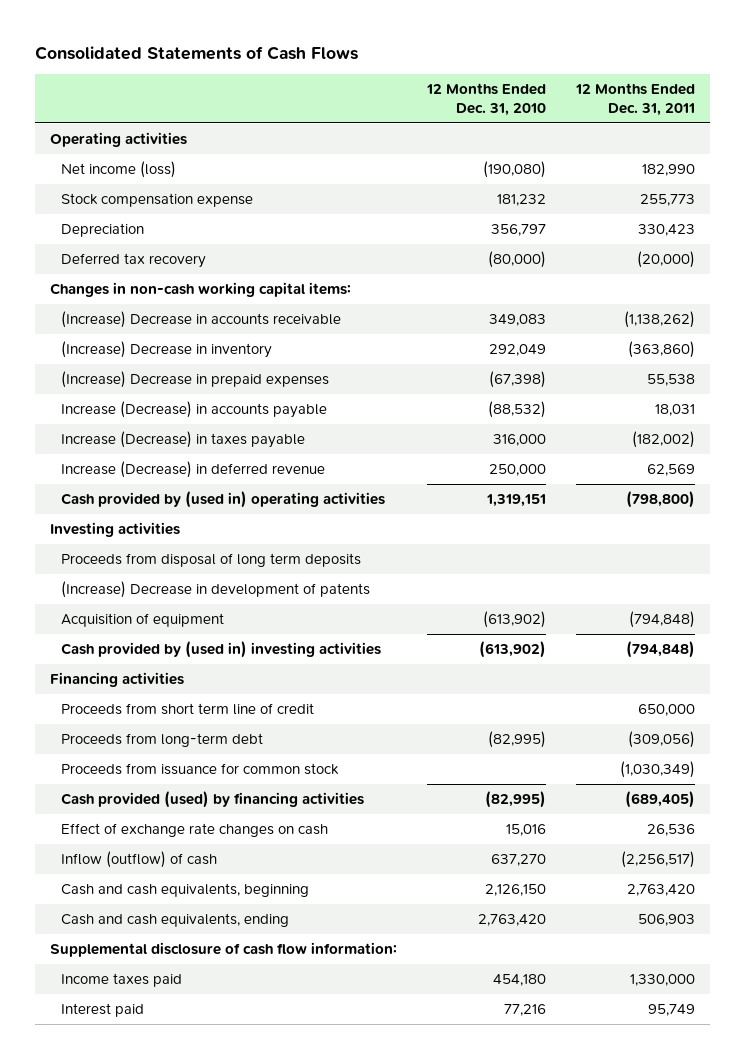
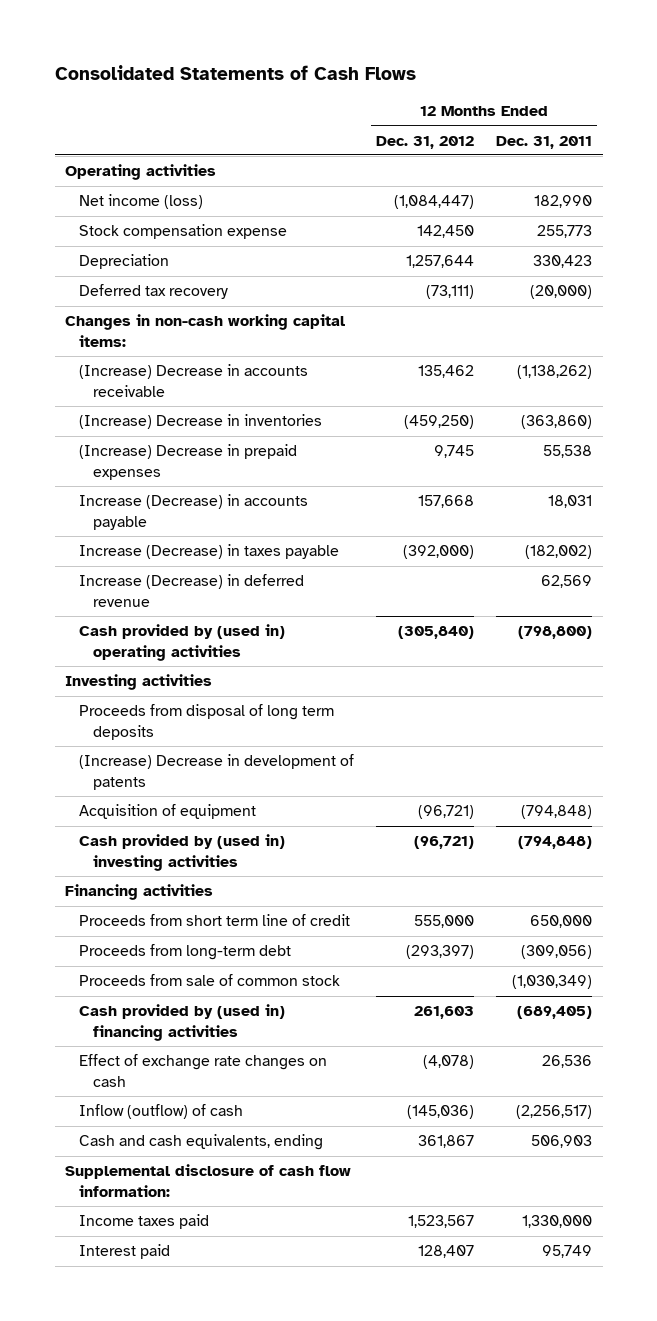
- | 12 Months Ended Dec. 31, 2010 | 12 Months Ended Dec. 31, 2011
+ | 12 Months Ended Dec. 31, 2012 | 12 Months Ended Dec. 31, 2011
- (Increase) Decrease in inventory | 292,049 | (363,860)
+ (Increase) Decrease in inventories | (459,250) | (363,860)
- Proceeds from issuance for common stock | | (1,030,349)
- Cash provided (used) by financing activities | (82,995) | (689,405)
+ Proceeds from sale of common stock | | (1,030,349)
+ Cash provided by (used in) financing activities | 261,603 | (689,405)
- Cash and cash equivalents, beginning | 2,126,150 | 2,763,420

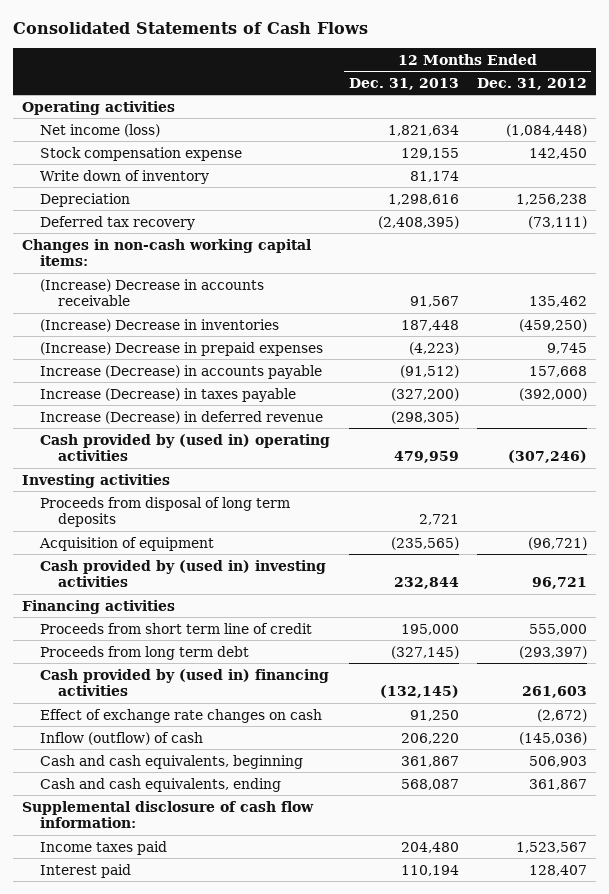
- | 12 Months Ended Dec. 31, 2012 | 12 Months Ended Dec. 31, 2011
+ | 12 Months Ended Dec. 31, 2013 | 12 Months Ended Dec. 31, 2012
- Net income (loss) | (1,084,447) | 182,990
+ Net income (loss) | 1,821,634 | (1,084,448)
- Depreciation | 1,257,644 | 330,423
+ Write down of inventory | 81,174 |
+ Depreciation | 1,298,616 | 1,256,238
- Cash provided by (used in) operating activities | (305,840) | (798,800)
+ Cash provided by (used in) operating activities | 479,959 | (307,246)
- (Increase) Decrease in development of patents
- Cash provided by (used in) investing activities | (96,721) | (794,848)
+ Cash provided by (used in) investing activities | 232,844 | 96,721
- Proceeds from long-term debt | (293,397) | (309,056)
- Proceeds from sale of common stock | | (1,030,349)
+ Proceeds from long term debt | (327,145) | (293,397)
- Effect of exchange rate changes on cash | (4,078) | 26,536
+ Effect of exchange rate changes on cash | 91,250 | (2,672)
+ Cash and cash equivalents, beginning | 361,867 | 506,903

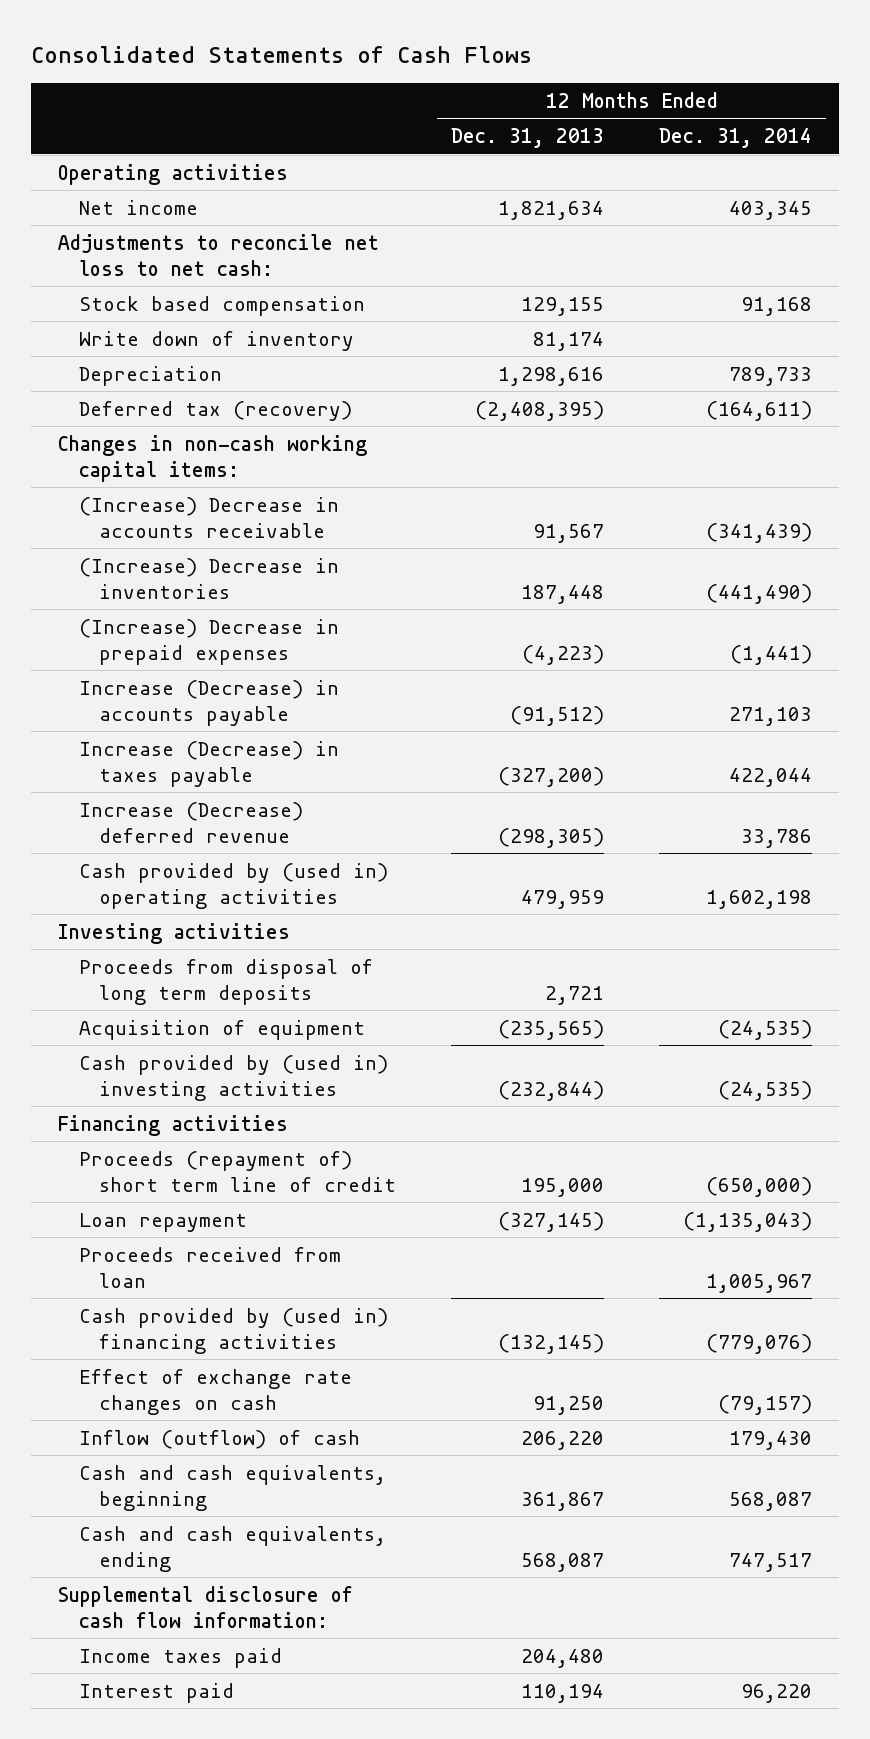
- | 12 Months Ended Dec. 31, 2013 | 12 Months Ended Dec. 31, 2012
+ | 12 Months Ended Dec. 31, 2013 | 12 Months Ended Dec. 31, 2014
- Net income (loss) | 1,821,634 | (1,084,448)
- Stock compensation expense | 129,155 | 142,450
+ Net income | 1,821,634 | 403,345
+ Adjustments to reconcile net loss to net cash:
+ Stock based compensation | 129,155 | 91,168
- Deferred tax recovery | (2,408,395) | (73,111)
+ Deferred tax (recovery) | (2,408,395) | (164,611)
- Increase (Decrease) in deferred revenue | (298,305) |
+ Increase (Decrease) deferred revenue | (298,305) | 33,786
- Cash provided by (used in) investing activities | 232,844 | 96,721
+ Cash provided by (used in) investing activities | (232,844) | (24,535)
- Proceeds from short term line of credit | 195,000 | 555,000
- Proceeds from long term debt | (327,145) | (293,397)
+ Proceeds (repayment of) short term line of credit | 195,000 | (650,000)
+ Loan repayment | (327,145) | (1,135,043)
+ Proceeds received from loan | | 1,005,967

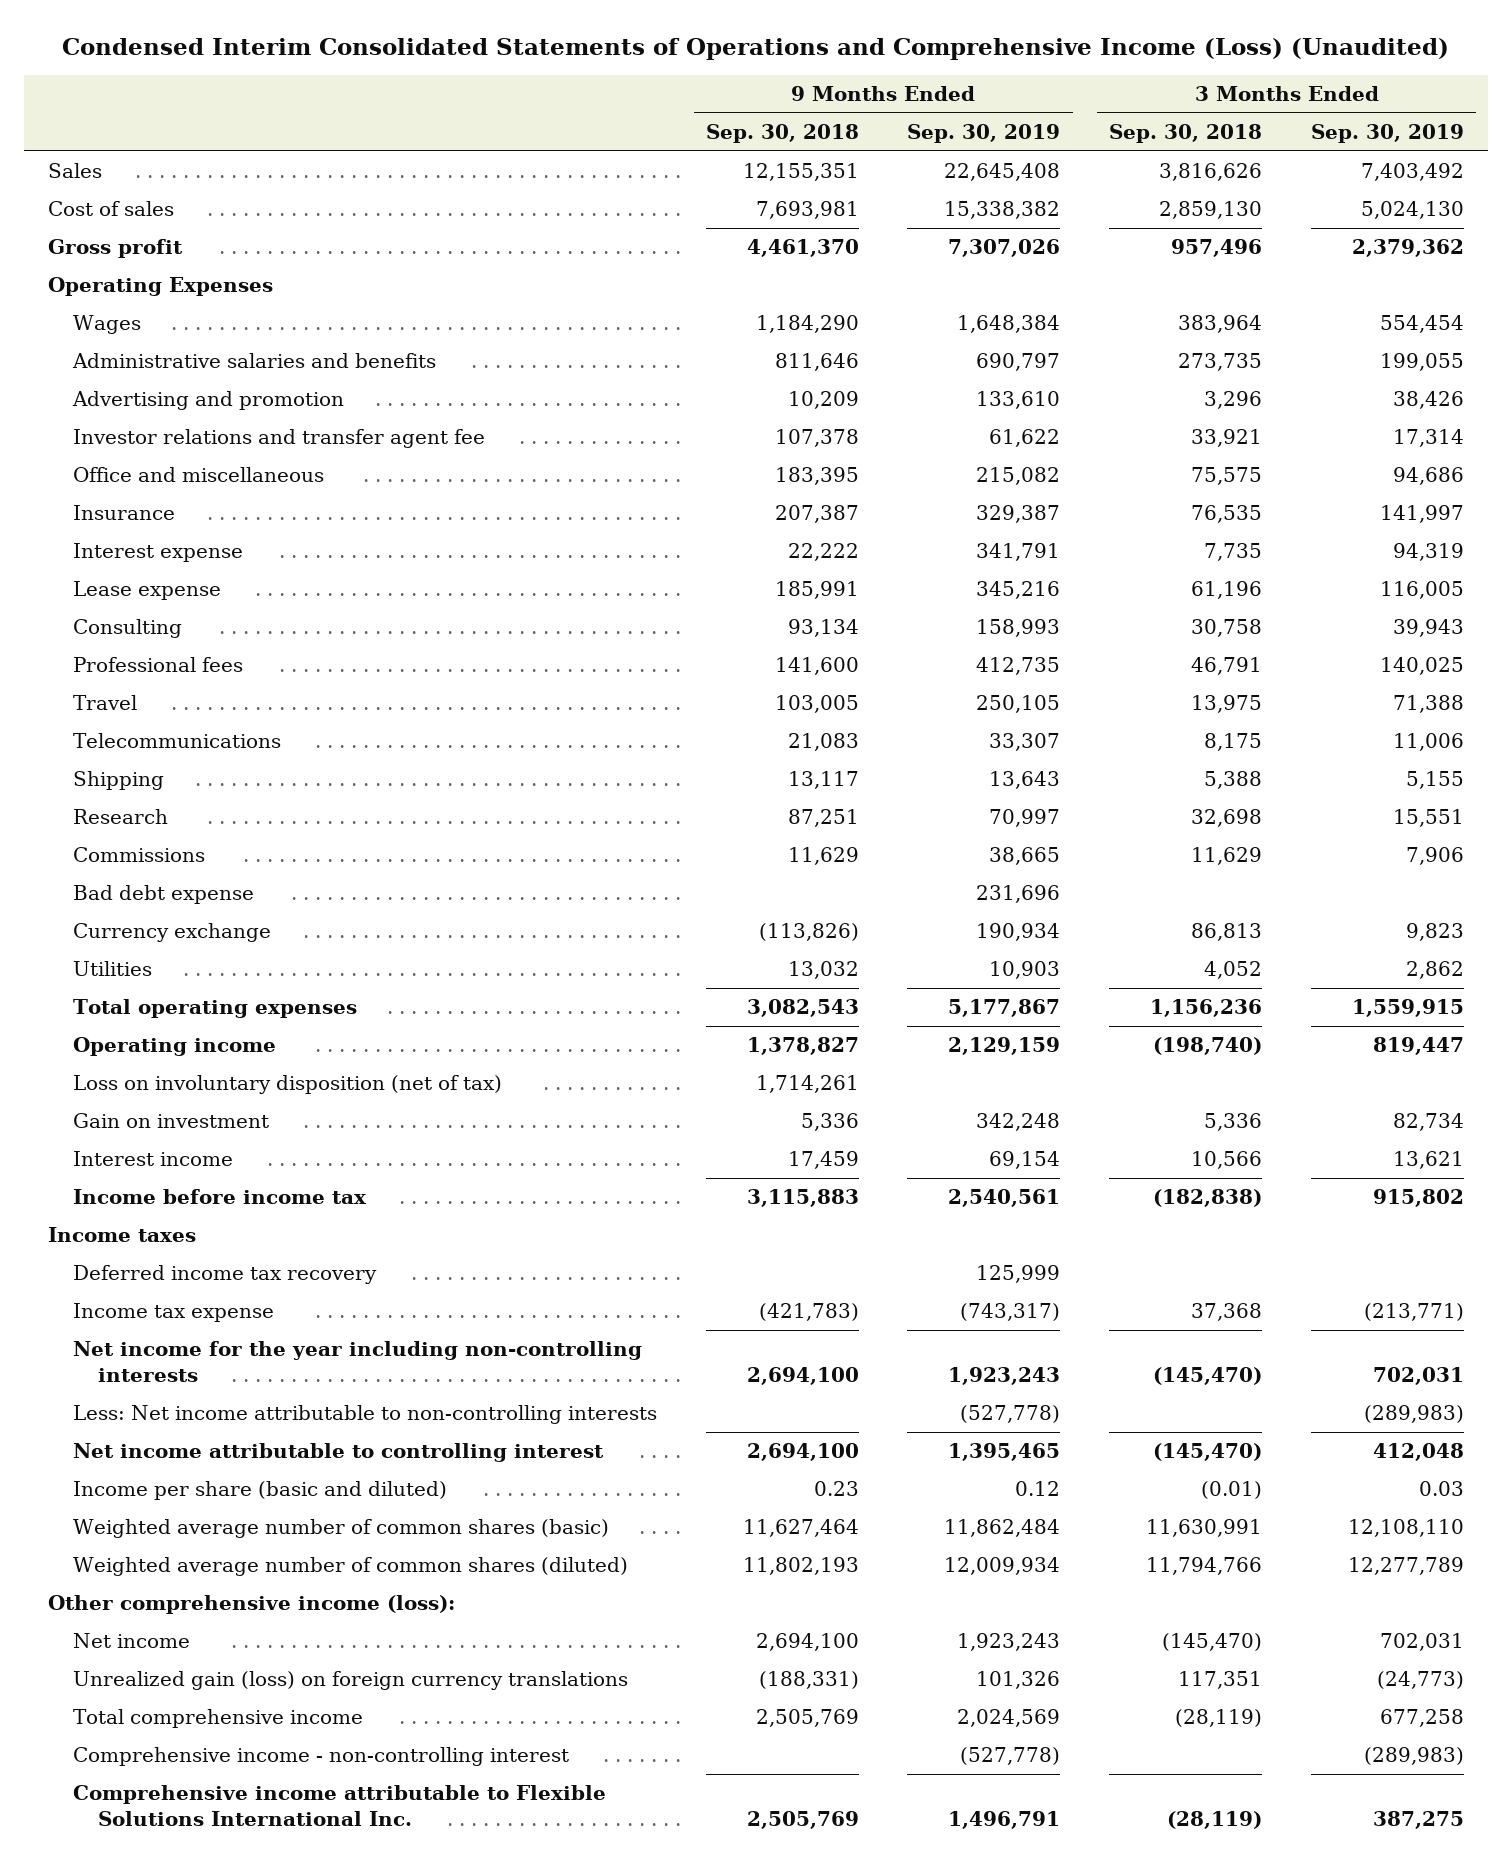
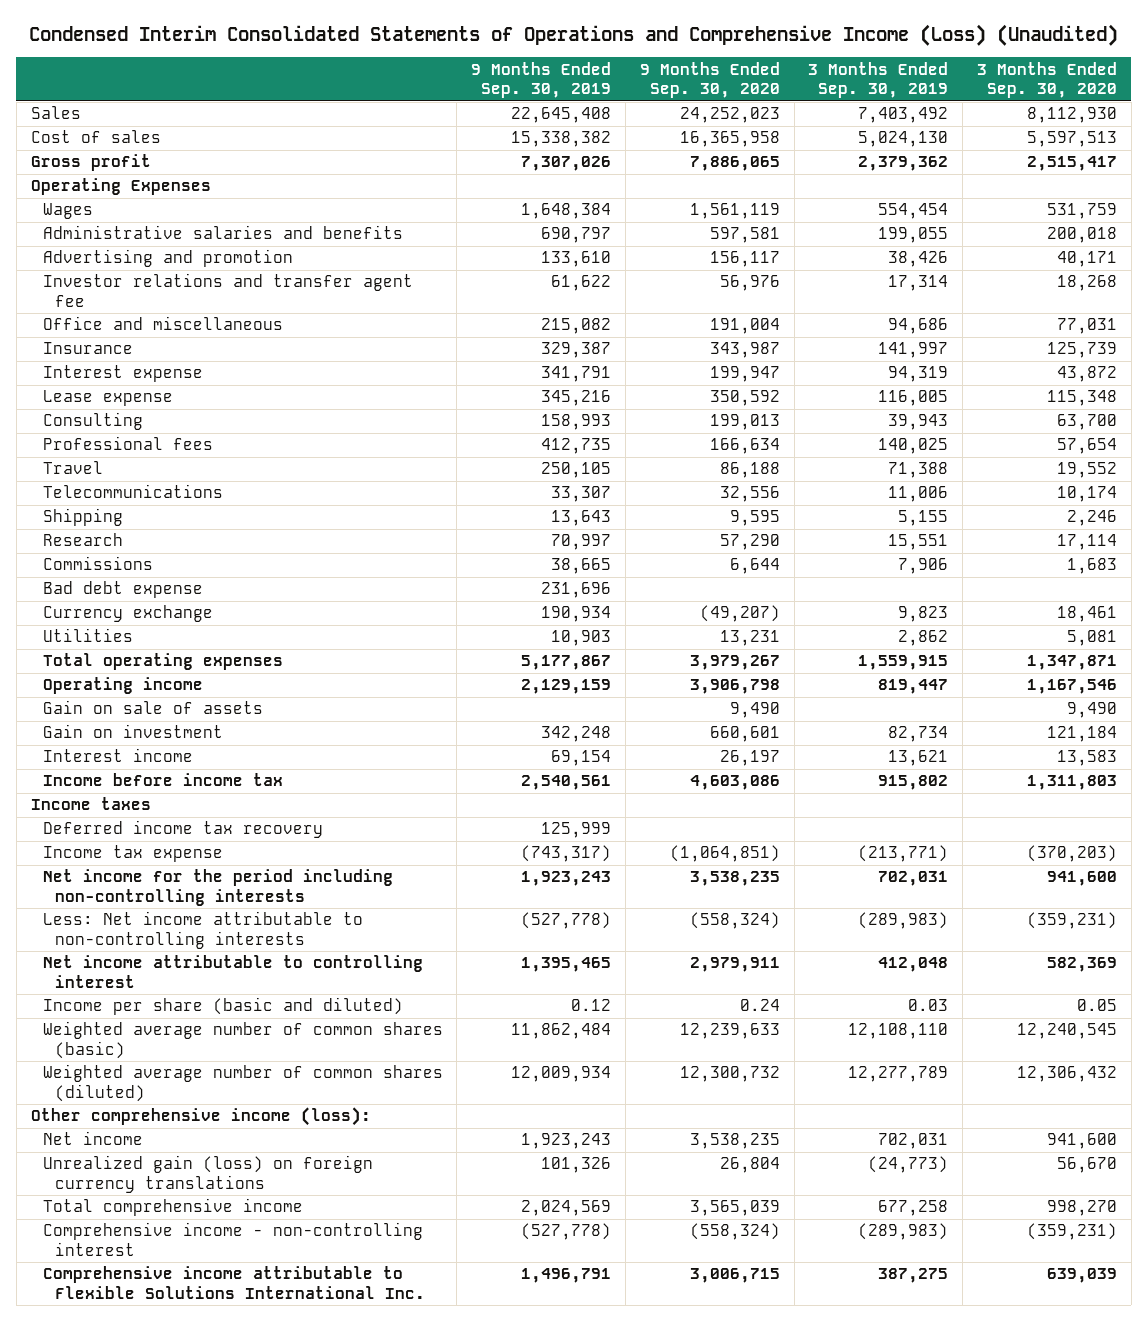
- | 9 Months Ended Sep. 30, 2018 | 9 Months Ended Sep. 30, 2019 | 3 Months Ended Sep. 30, 2018 | 3 Months Ended Sep. 30, 2019
+ | 9 Months Ended Sep. 30, 2019 | 9 Months Ended Sep. 30, 2020 | 3 Months Ended Sep. 30, 2019 | 3 Months Ended Sep. 30, 2020
- Loss on involuntary disposition (net of tax) | 1,714,261 | | |
+ Gain on sale of assets | | 9,490 | | 9,490
- Net income for the year including non-controlling interests | 2,694,100 | 1,923,243 | (145,470) | 702,031
+ Net income for the period including non-controlling interests | 1,923,243 | 3,538,235 | 702,031 | 941,600

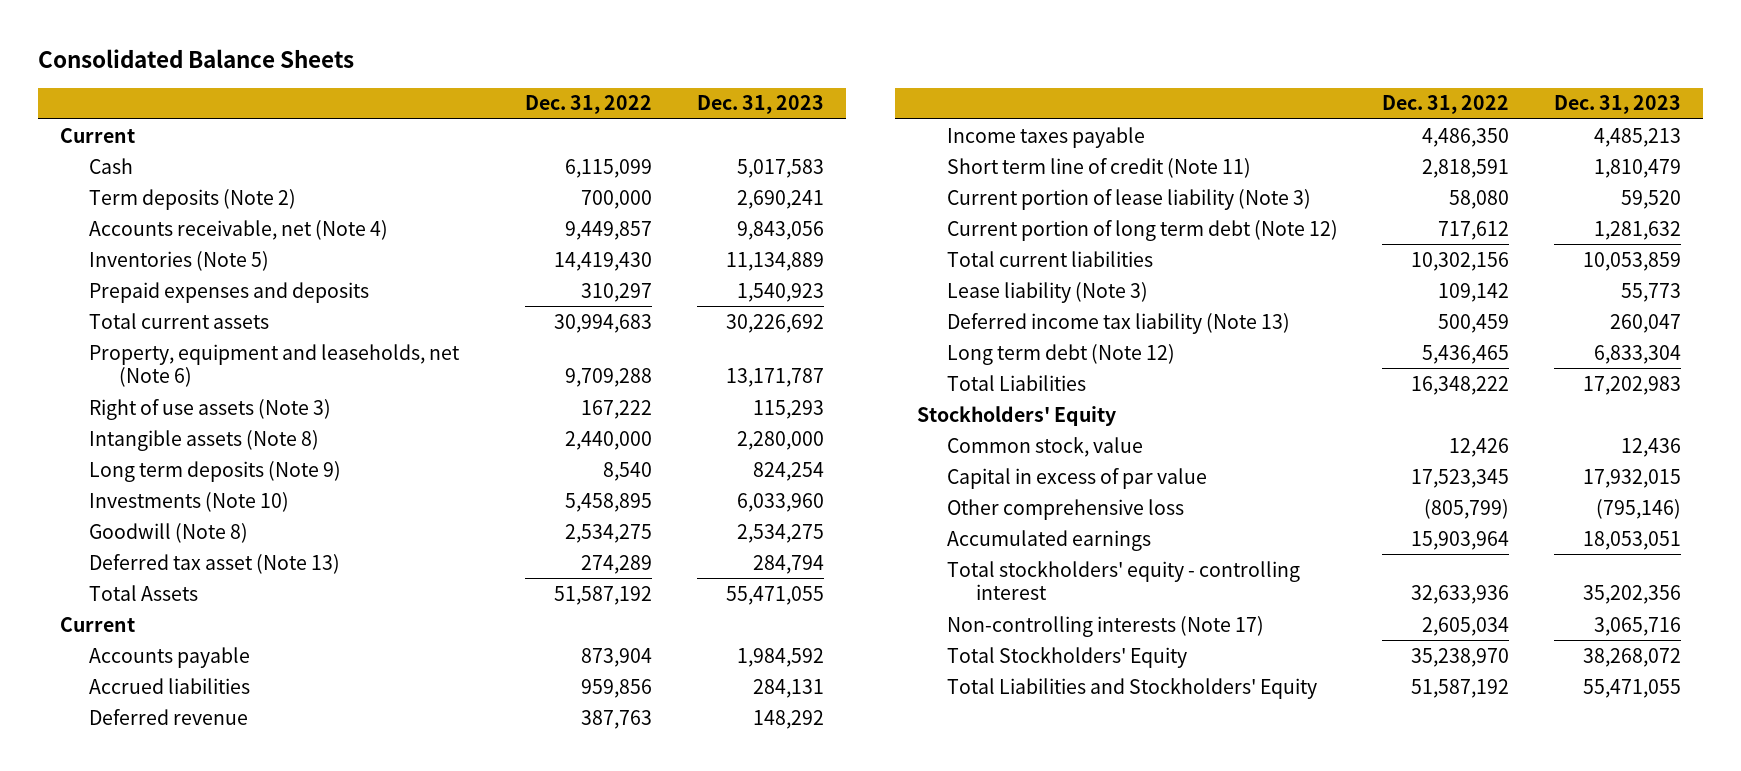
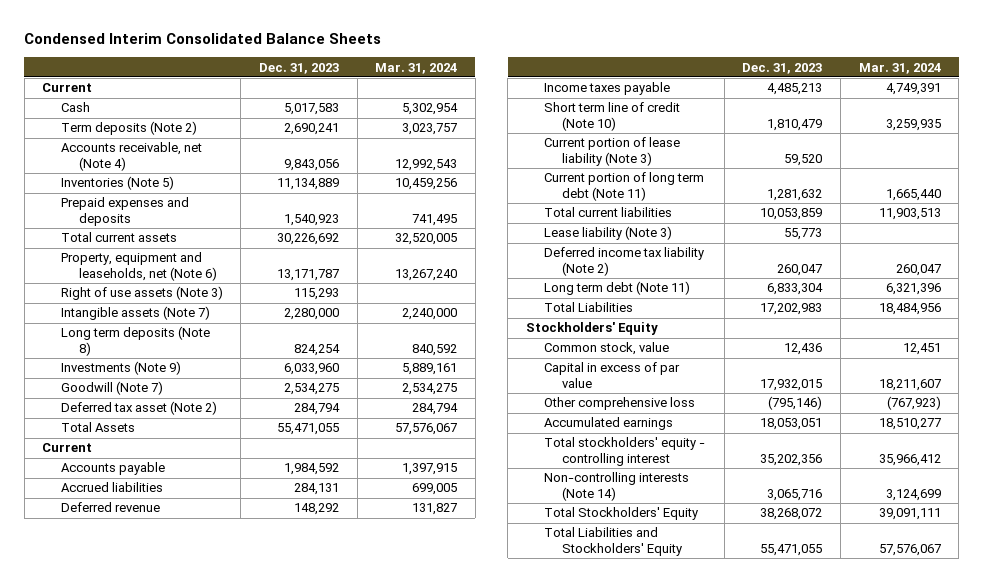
- Consolidated Balance Sheets
+ Condensed Interim Consolidated Balance Sheets
- | Dec. 31, 2022 | Dec. 31, 2023
+ | Dec. 31, 2023 | Mar. 31, 2024
- Intangible assets (Note 8) | 2,440,000 | 2,280,000
- Long term deposits (Note 9) | 8,540 | 824,254
- Investments (Note 10) | 5,458,895 | 6,033,960
- Goodwill (Note 8) | 2,534,275 | 2,534,275
- Deferred tax asset (Note 13) | 274,289 | 284,794
+ Intangible assets (Note 7) | 2,280,000 | 2,240,000
+ Long term deposits (Note 8) | 824,254 | 840,592
+ Investments (Note 9) | 6,033,960 | 5,889,161
+ Goodwill (Note 7) | 2,534,275 | 2,534,275
+ Deferred tax asset (Note 2) | 284,794 | 284,794
- Short term line of credit (Note 11) | 2,818,591 | 1,810,479
+ Short term line of credit (Note 10) | 1,810,479 | 3,259,935
- Current portion of long term debt (Note 12) | 717,612 | 1,281,632
+ Current portion of long term debt (Note 11) | 1,281,632 | 1,665,440
- Deferred income tax liability (Note 13) | 500,459 | 260,047
- Long term debt (Note 12) | 5,436,465 | 6,833,304
+ Deferred income tax liability (Note 2) | 260,047 | 260,047
+ Long term debt (Note 11) | 6,833,304 | 6,321,396
- Non-controlling interests (Note 17) | 2,605,034 | 3,065,716
+ Non-controlling interests (Note 14) | 3,065,716 | 3,124,699

